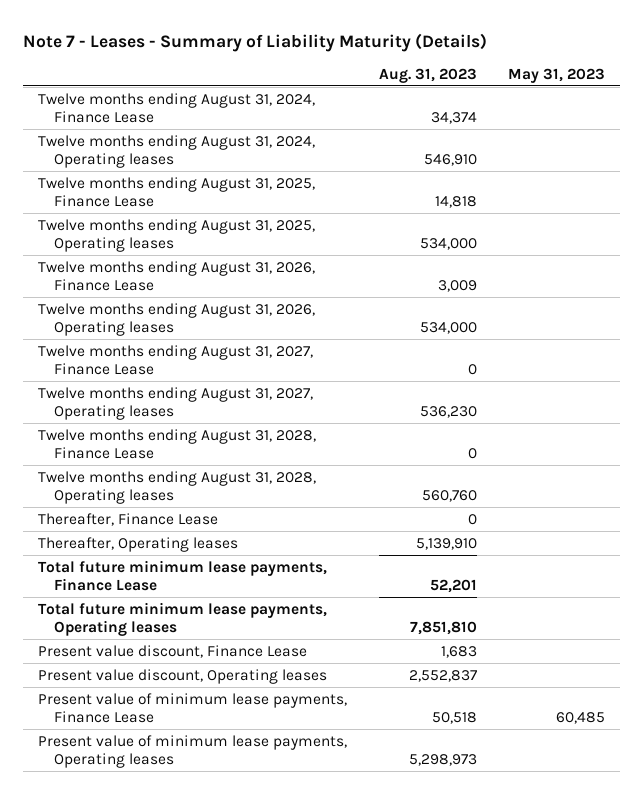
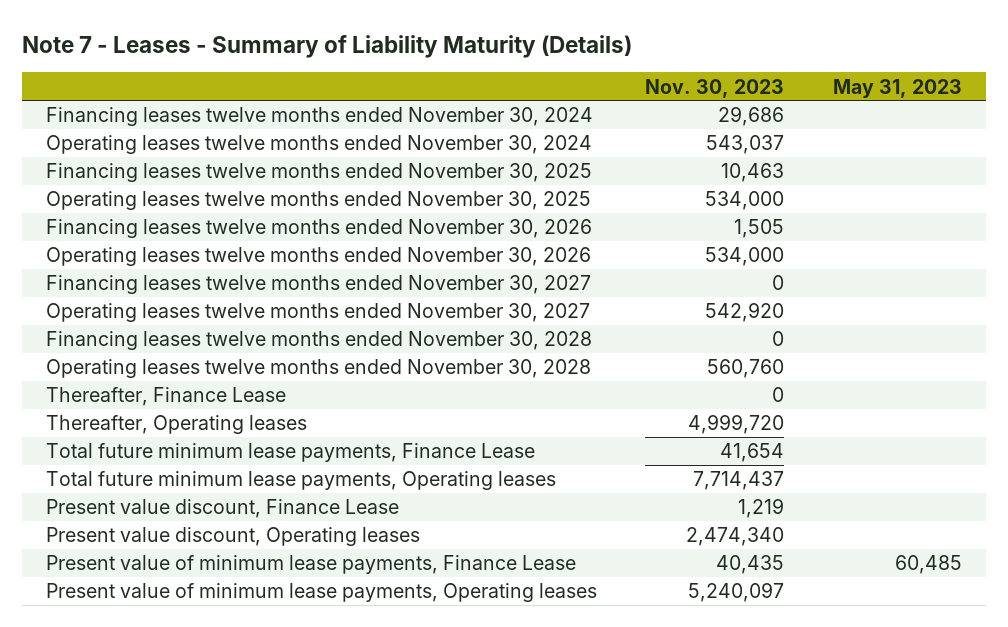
- | Aug. 31, 2023 | May 31, 2023
+ | Nov. 30, 2023 | May 31, 2023
- Twelve months ending August 31, 2024, Finance Lease | 34,374 |
- Twelve months ending August 31, 2024, Operating leases | 546,910 |
- Twelve months ending August 31, 2025, Finance Lease | 14,818 |
- Twelve months ending August 31, 2025, Operating leases | 534,000 |
- Twelve months ending August 31, 2026, Finance Lease | 3,009 |
- Twelve months ending August 31, 2026, Operating leases | 534,000 |
- Twelve months ending August 31, 2027, Finance Lease | 0 |
- Twelve months ending August 31, 2027, Operating leases | 536,230 |
- Twelve months ending August 31, 2028, Finance Lease | 0 |
- Twelve months ending August 31, 2028, Operating leases | 560,760 |
+ Financing leases twelve months ended November 30, 2024 | 29,686 |
+ Operating leases twelve months ended November 30, 2024 | 543,037 |
+ Financing leases twelve months ended November 30, 2025 | 10,463 |
+ Operating leases twelve months ended November 30, 2025 | 534,000 |
+ Financing leases twelve months ended November 30, 2026 | 1,505 |
+ Operating leases twelve months ended November 30, 2026 | 534,000 |
+ Financing leases twelve months ended November 30, 2027 | 0 |
+ Operating leases twelve months ended November 30, 2027 | 542,920 |
+ Financing leases twelve months ended November 30, 2028 | 0 |
+ Operating leases twelve months ended November 30, 2028 | 560,760 |

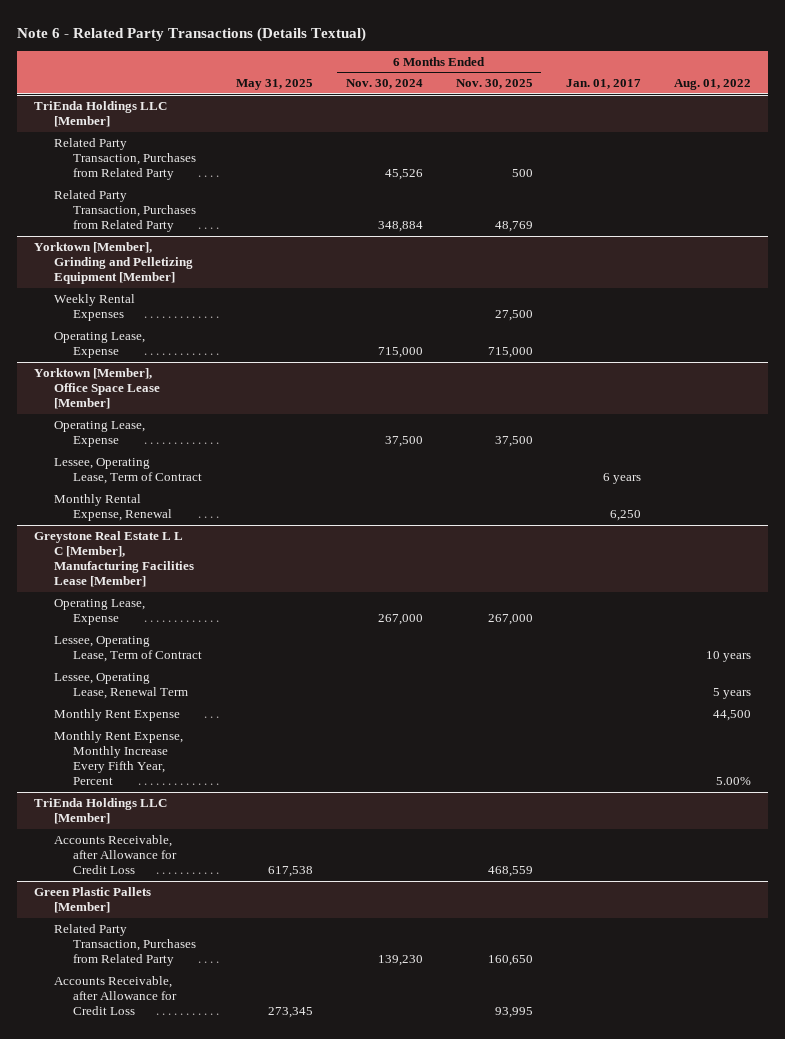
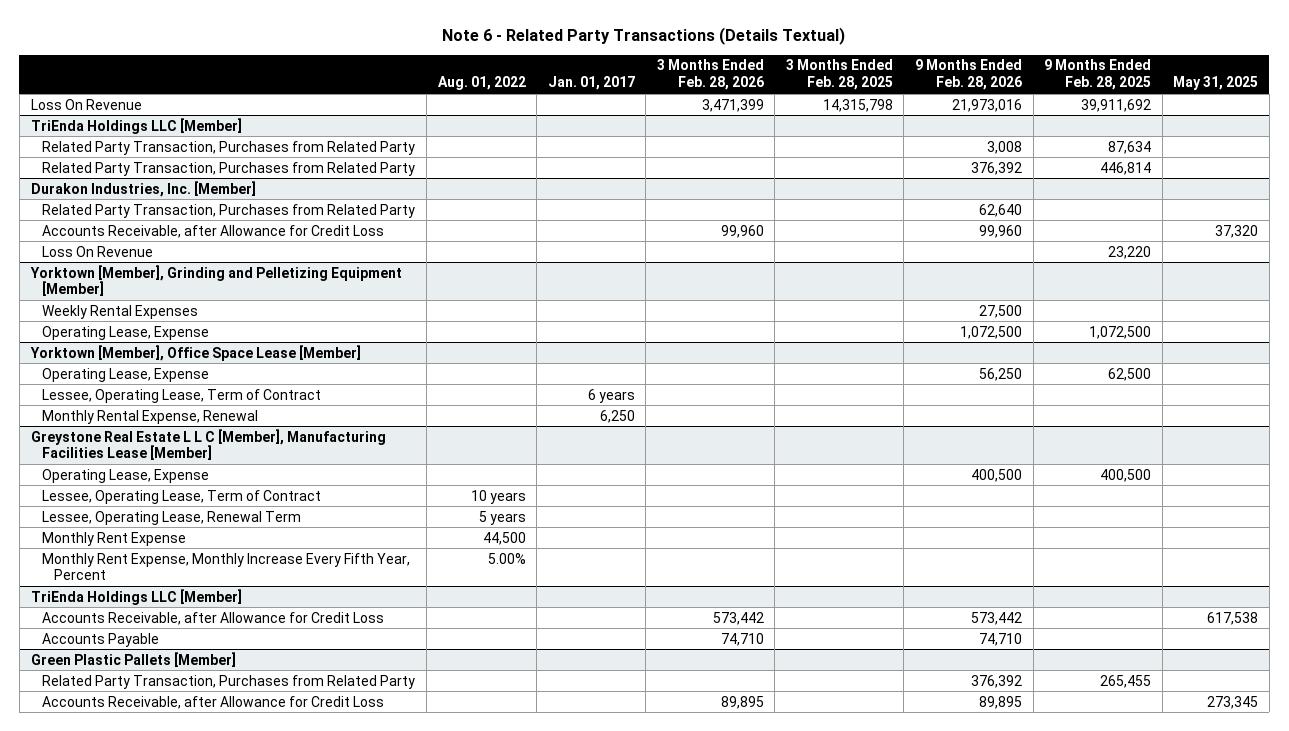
- | May 31, 2025 | 6 Months Ended Nov. 30, 2024 | 6 Months Ended Nov. 30, 2025 | Jan. 01, 2017 | Aug. 01, 2022
+ | Aug. 01, 2022 | Jan. 01, 2017 | 3 Months Ended Feb. 28, 2026 | 3 Months Ended Feb. 28, 2025 | 9 Months Ended Feb. 28, 2026 | 9 Months Ended Feb. 28, 2025 | May 31, 2025
+ Loss On Revenue | | | 3,471,399 | 14,315,798 | 21,973,016 | 39,911,692 |
+ Durakon Industries, Inc. [Member]
+ Related Party Transaction, Purchases from Related Party | | | | | 62,640 | |
+ Accounts Receivable, after Allowance for Credit Loss | | | 99,960 | | 99,960 | | 37,320
+ Loss On Revenue | | | | | | 23,220 |
@ TriEnda Holdings LLC [Member]
+ Accounts Payable | | | 74,710 | | 74,710 | |

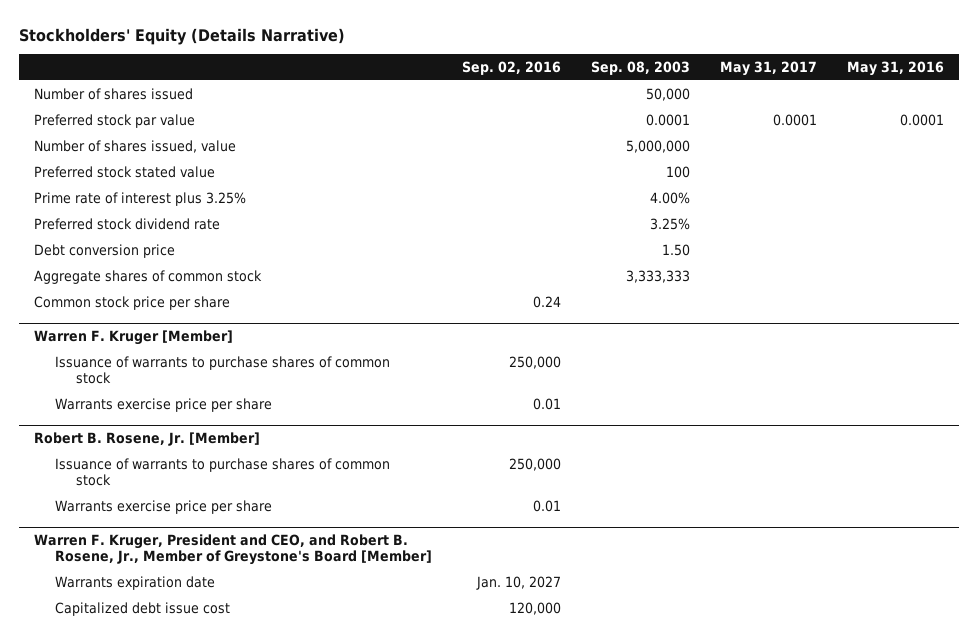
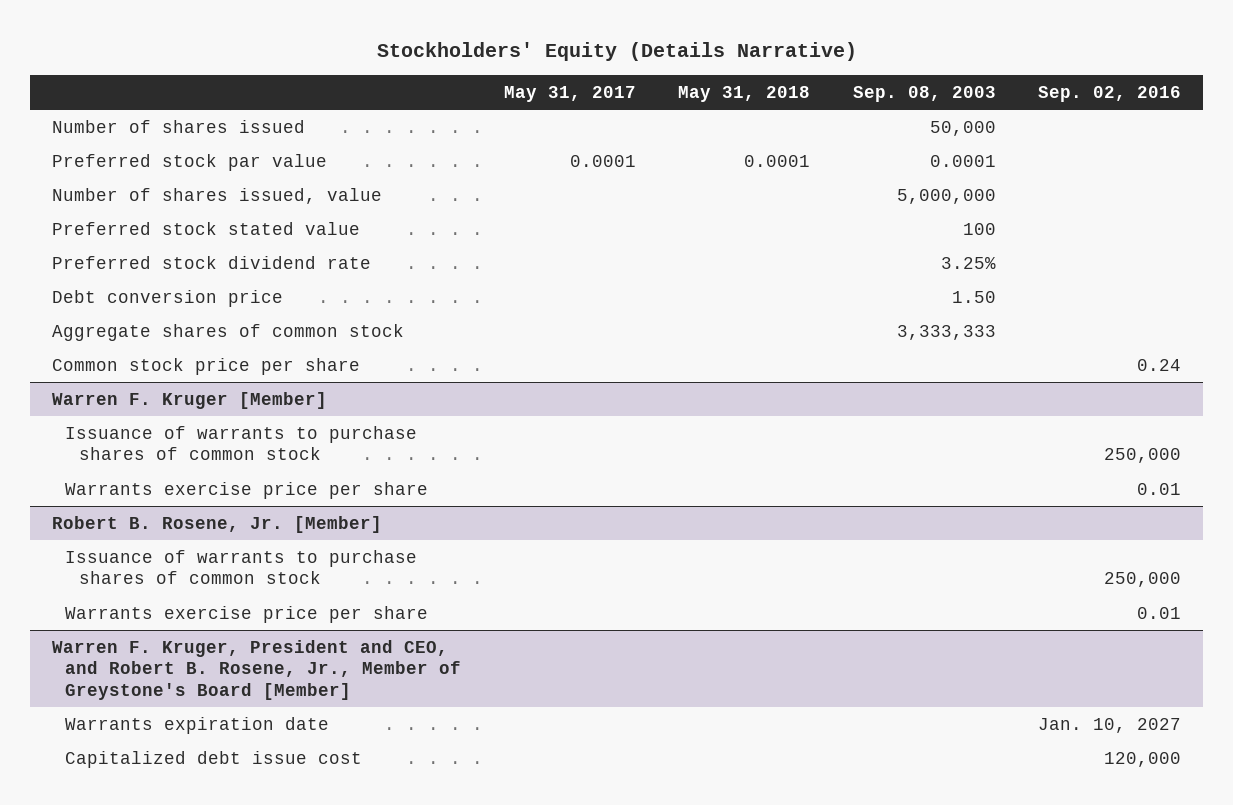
- | Sep. 02, 2016 | Sep. 08, 2003 | May 31, 2017 | May 31, 2016
+ | May 31, 2017 | May 31, 2018 | Sep. 08, 2003 | Sep. 02, 2016
- Prime rate of interest plus 3.25% | | 4.00% | |

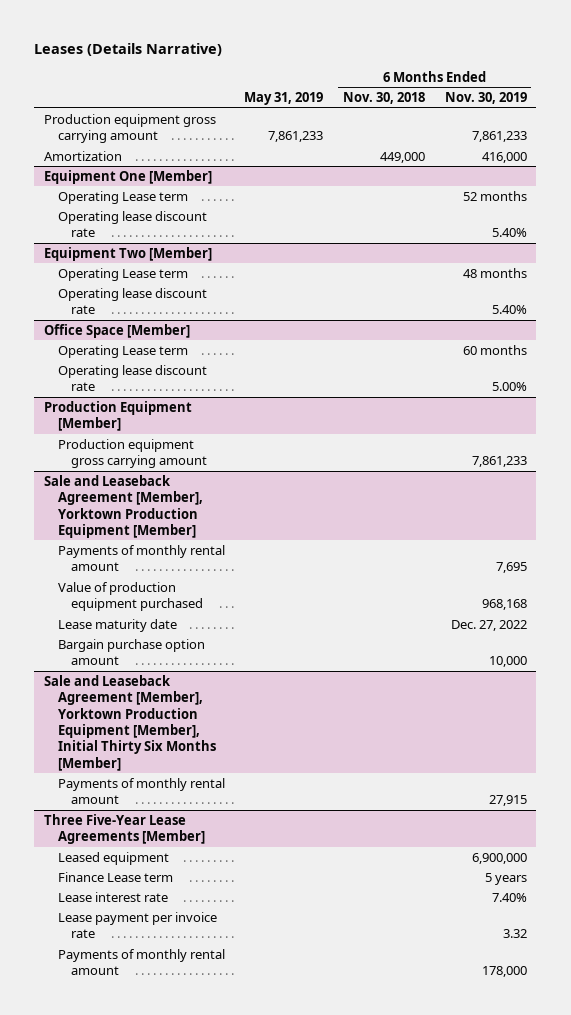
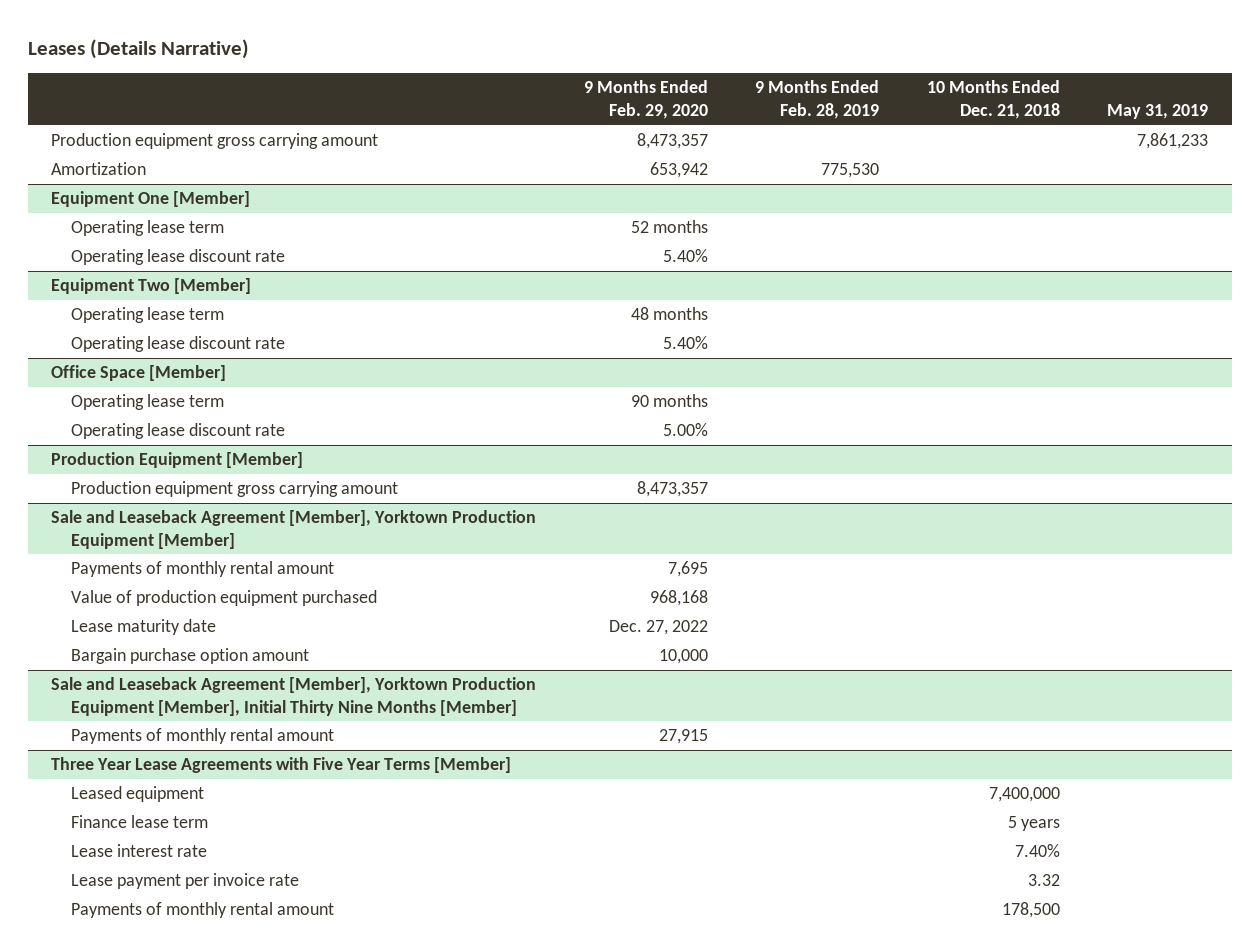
- | May 31, 2019 | 6 Months Ended Nov. 30, 2018 | 6 Months Ended Nov. 30, 2019
+ | 9 Months Ended Feb. 29, 2020 | 9 Months Ended Feb. 28, 2019 | 10 Months Ended Dec. 21, 2018 | May 31, 2019
@ Equipment One [Member]
- Operating Lease term | | | 52 months
+ Operating lease term | 52 months | | |
@ Equipment Two [Member]
- Operating Lease term | | | 48 months
+ Operating lease term | 48 months | | |
@ Office Space [Member]
- Operating Lease term | | | 60 months
+ Operating lease term | 90 months | | |
- Sale and Leaseback Agreement [Member], Yorktown Production Equipment [Member], Initial Thirty Six Months [Member]
+ Sale and Leaseback Agreement [Member], Yorktown Production Equipment [Member], Initial Thirty Nine Months [Member]
- Three Five-Year Lease Agreements [Member]
- Leased equipment | | | 6,900,000
- Finance Lease term | | | 5 years
- Lease interest rate | | | 7.40%
- Lease payment per invoice rate | | | 3.32
- Payments of monthly rental amount | | | 178,000
+ Three Year Lease Agreements with Five Year Terms [Member]
+ Leased equipment | | | 7,400,000 |
+ Finance lease term | | | 5 years |
+ Lease interest rate | | | 7.40% |
+ Lease payment per invoice rate | | | 3.32 |
+ Payments of monthly rental amount | | | 178,500 |

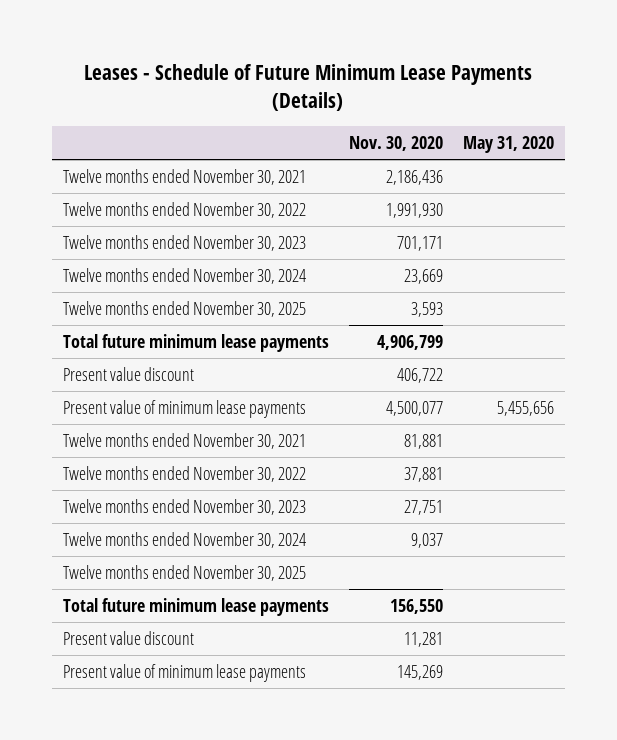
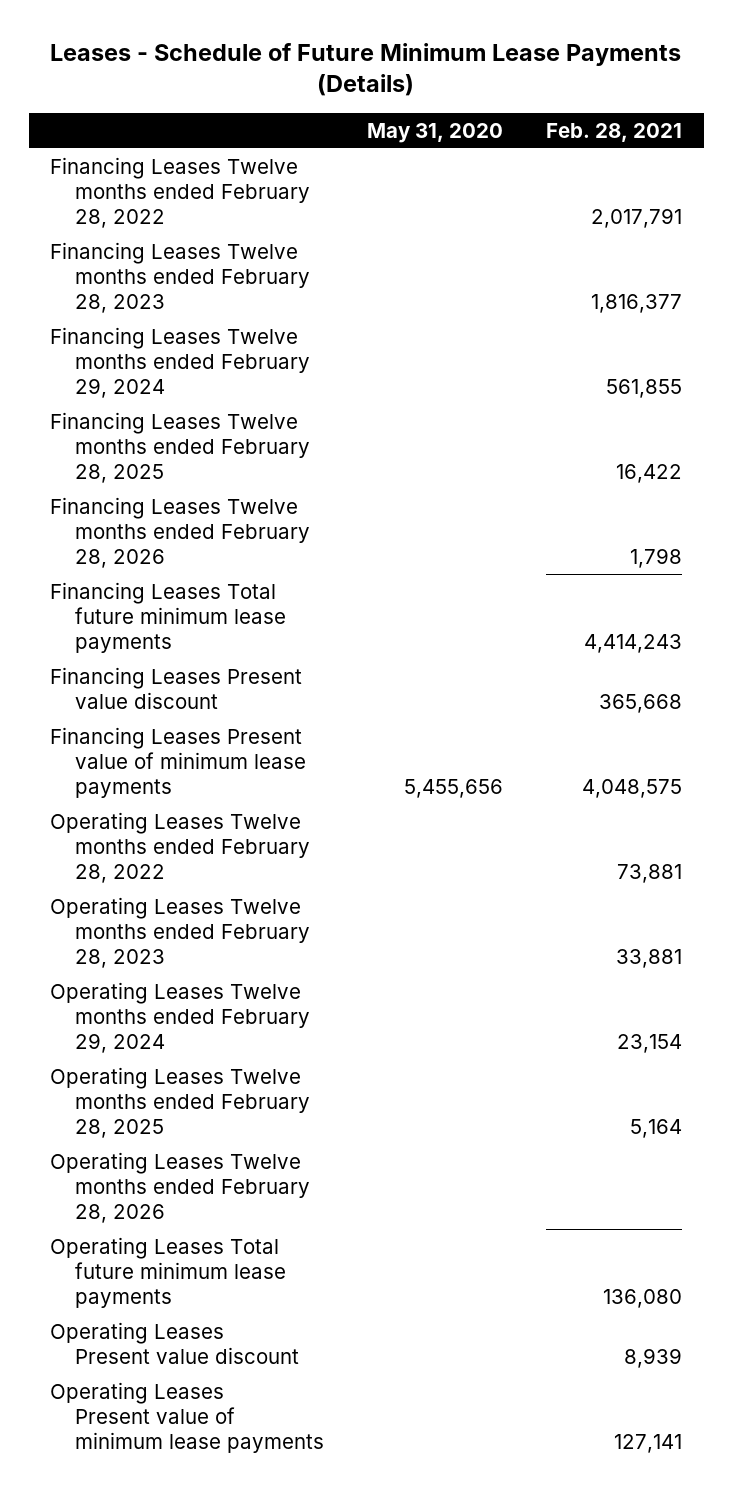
- | Nov. 30, 2020 | May 31, 2020
+ | May 31, 2020 | Feb. 28, 2021
- Twelve months ended November 30, 2021 | 2,186,436 |
- Twelve months ended November 30, 2022 | 1,991,930 |
- Twelve months ended November 30, 2023 | 701,171 |
- Twelve months ended November 30, 2024 | 23,669 |
- Twelve months ended November 30, 2025 | 3,593 |
- Total future minimum lease payments | 4,906,799 |
- Present value discount | 406,722 |
- Present value of minimum lease payments | 4,500,077 | 5,455,656
- Twelve months ended November 30, 2021 | 81,881 |
- Twelve months ended November 30, 2022 | 37,881 |
- Twelve months ended November 30, 2023 | 27,751 |
- Twelve months ended November 30, 2024 | 9,037 |
- Twelve months ended November 30, 2025
- Total future minimum lease payments | 156,550 |
- Present value discount | 11,281 |
- Present value of minimum lease payments | 145,269 |
+ Financing Leases Twelve months ended February 28, 2022 | | 2,017,791
+ Financing Leases Twelve months ended February 28, 2023 | | 1,816,377
+ Financing Leases Twelve months ended February 29, 2024 | | 561,855
+ Financing Leases Twelve months ended February 28, 2025 | | 16,422
+ Financing Leases Twelve months ended February 28, 2026 | | 1,798
+ Financing Leases Total future minimum lease payments | | 4,414,243
+ Financing Leases Present value discount | | 365,668
+ Financing Leases Present value of minimum lease payments | 5,455,656 | 4,048,575
+ Operating Leases Twelve months ended February 28, 2022 | | 73,881
+ Operating Leases Twelve months ended February 28, 2023 | | 33,881
+ Operating Leases Twelve months ended February 29, 2024 | | 23,154
+ Operating Leases Twelve months ended February 28, 2025 | | 5,164
+ Operating Leases Twelve months ended February 28, 2026
+ Operating Leases Total future minimum lease payments | | 136,080
+ Operating Leases Present value discount | | 8,939
+ Operating Leases Present value of minimum lease payments | | 127,141

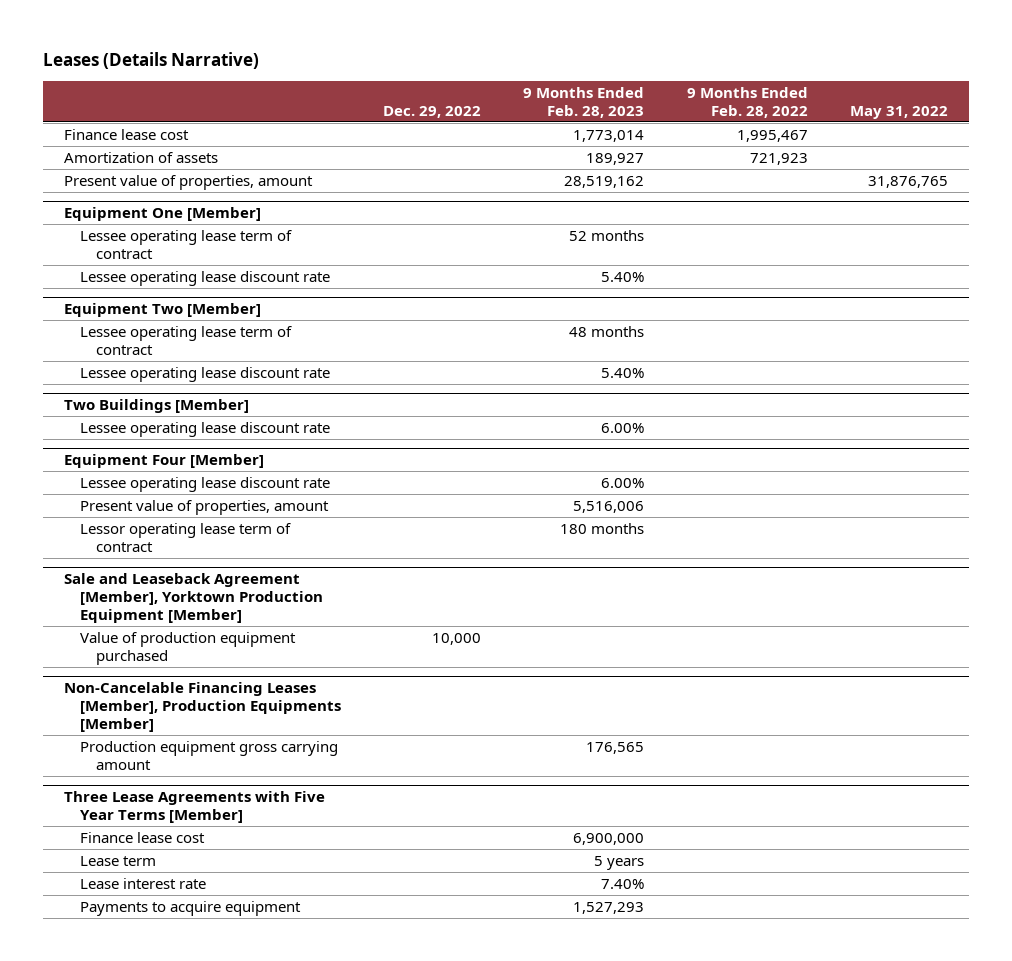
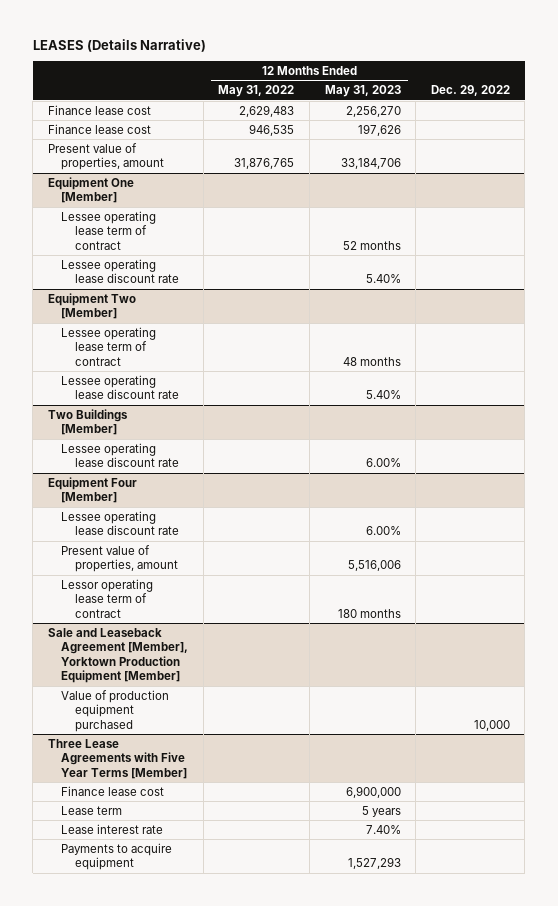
- Leases (Details Narrative)
+ LEASES (Details Narrative)
- | Dec. 29, 2022 | 9 Months Ended Feb. 28, 2023 | 9 Months Ended Feb. 28, 2022 | May 31, 2022
+ | 12 Months Ended May 31, 2022 | 12 Months Ended May 31, 2023 | Dec. 29, 2022
- Amortization of assets | | 189,927 | 721,923 |
+ Finance lease cost | 946,535 | 197,626 |
- Non-Cancelable Financing Leases [Member], Production Equipments [Member]
- Production equipment gross carrying amount | | 176,565 | |

